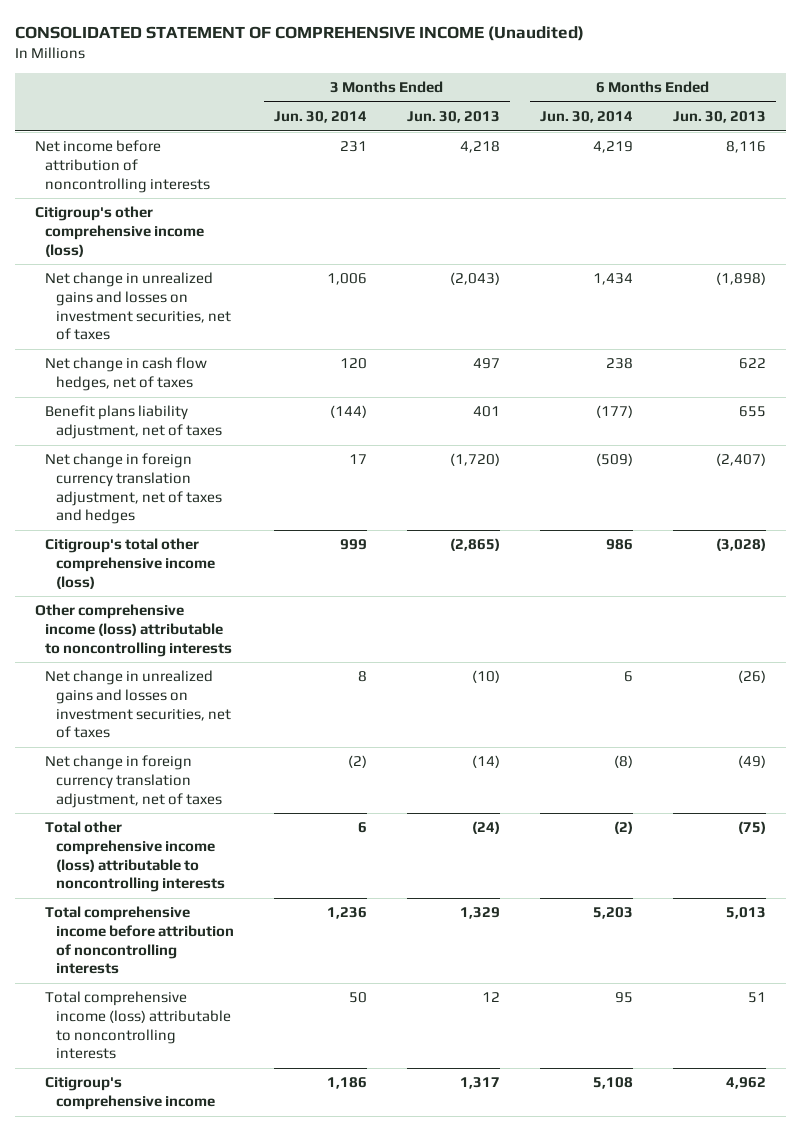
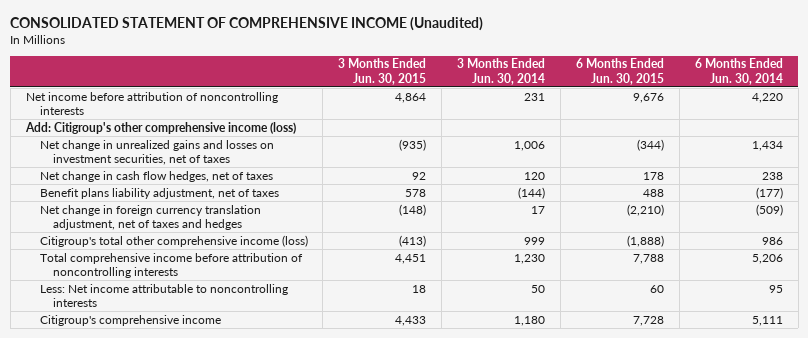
- | 3 Months Ended Jun. 30, 2014 | 3 Months Ended Jun. 30, 2013 | 6 Months Ended Jun. 30, 2014 | 6 Months Ended Jun. 30, 2013
+ | 3 Months Ended Jun. 30, 2015 | 3 Months Ended Jun. 30, 2014 | 6 Months Ended Jun. 30, 2015 | 6 Months Ended Jun. 30, 2014
- Net income before attribution of noncontrolling interests | 231 | 4,218 | 4,219 | 8,116
- Citigroup's other comprehensive income (loss)
+ Net income before attribution of noncontrolling interests | 4,864 | 231 | 9,676 | 4,220
+ Add: Citigroup's other comprehensive income (loss)
- Other comprehensive income (loss) attributable to noncontrolling interests
- Net change in unrealized gains and losses on investment securities, net of taxes | 8 | (10) | 6 | (26)
- Net change in foreign currency translation adjustment, net of taxes | (2) | (14) | (8) | (49)
- Total other comprehensive income (loss) attributable to noncontrolling interests | 6 | (24) | (2) | (75)
- Total comprehensive income before attribution of noncontrolling interests | 1,236 | 1,329 | 5,203 | 5,013
- Total comprehensive income (loss) attributable to noncontrolling interests | 50 | 12 | 95 | 51
- Citigroup's comprehensive income | 1,186 | 1,317 | 5,108 | 4,962
+ Total comprehensive income before attribution of noncontrolling interests | 4,451 | 1,230 | 7,788 | 5,206
+ Less: Net income attributable to noncontrolling interests | 18 | 50 | 60 | 95
+ Citigroup's comprehensive income | 4,433 | 1,180 | 7,728 | 5,111

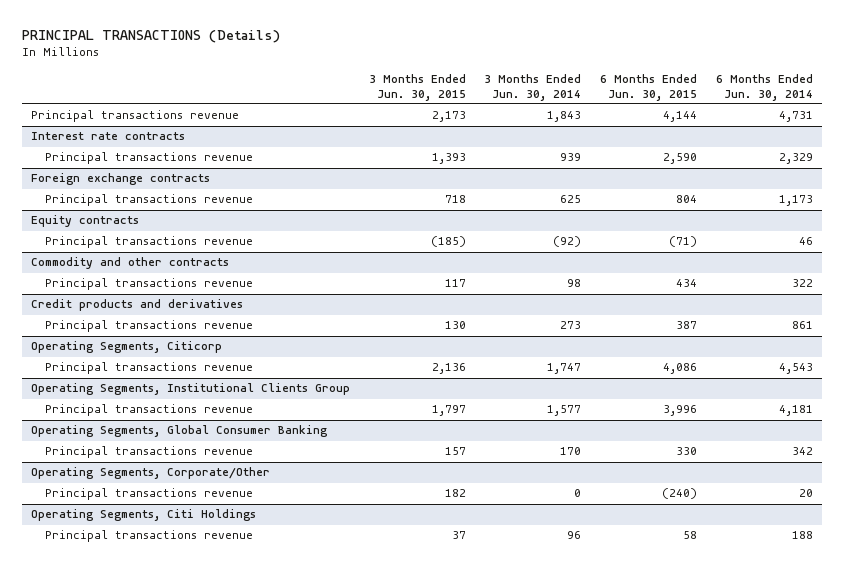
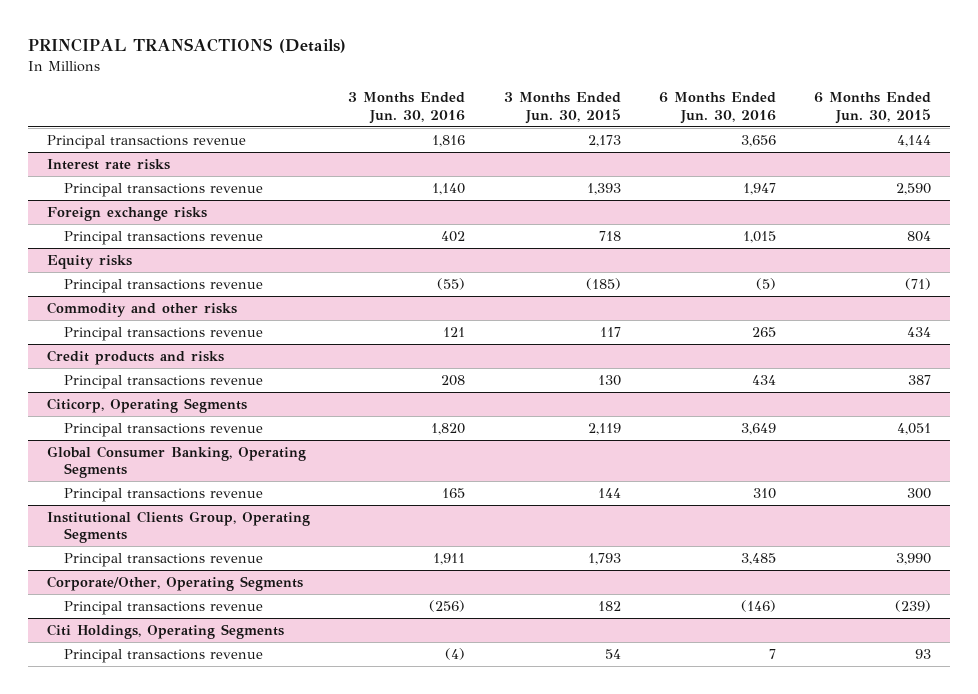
- | 3 Months Ended Jun. 30, 2015 | 3 Months Ended Jun. 30, 2014 | 6 Months Ended Jun. 30, 2015 | 6 Months Ended Jun. 30, 2014
+ | 3 Months Ended Jun. 30, 2016 | 3 Months Ended Jun. 30, 2015 | 6 Months Ended Jun. 30, 2016 | 6 Months Ended Jun. 30, 2015
- Interest rate contracts
+ Interest rate risks
- Foreign exchange contracts
+ Foreign exchange risks
- Equity contracts
+ Equity risks
- Commodity and other contracts
+ Commodity and other risks
- Credit products and derivatives
+ Credit products and risks
- Operating Segments, Citicorp
- Principal transactions revenue | 2,136 | 1,747 | 4,086 | 4,543
- Operating Segments, Institutional Clients Group
- Principal transactions revenue | 1,797 | 1,577 | 3,996 | 4,181
- Operating Segments, Global Consumer Banking
- Principal transactions revenue | 157 | 170 | 330 | 342
- Operating Segments, Corporate/Other
- Principal transactions revenue | 182 | 0 | (240) | 20
- Operating Segments, Citi Holdings
- Principal transactions revenue | 37 | 96 | 58 | 188
+ Citicorp, Operating Segments
+ Principal transactions revenue | 1,820 | 2,119 | 3,649 | 4,051
+ Global Consumer Banking, Operating Segments
+ Principal transactions revenue | 165 | 144 | 310 | 300
+ Institutional Clients Group, Operating Segments
+ Principal transactions revenue | 1,911 | 1,793 | 3,485 | 3,990
+ Corporate/Other, Operating Segments
+ Principal transactions revenue | (256) | 182 | (146) | (239)
+ Citi Holdings, Operating Segments
+ Principal transactions revenue | (4) | 54 | 7 | 93

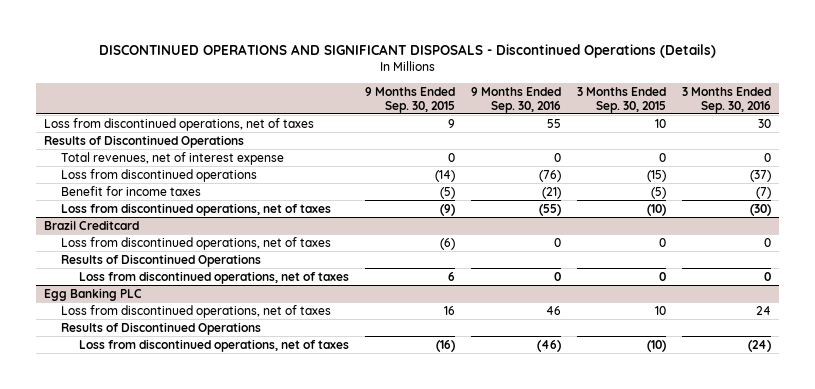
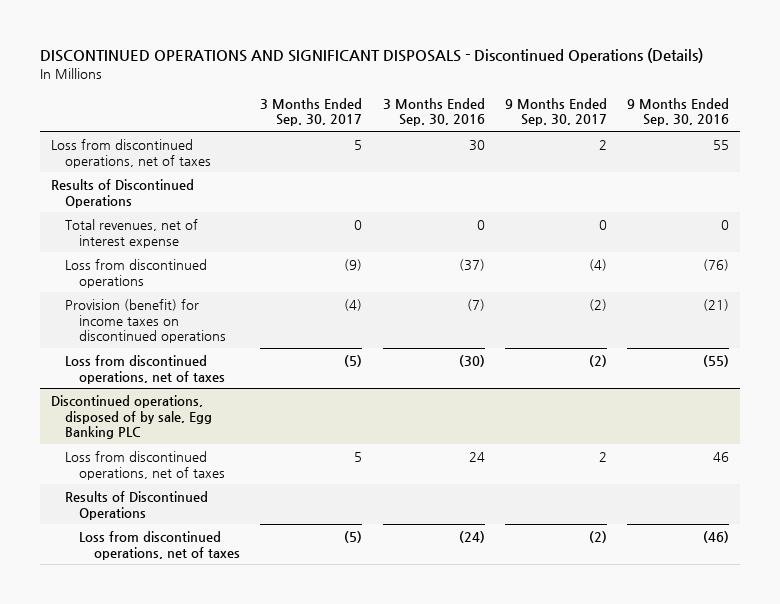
- | 9 Months Ended Sep. 30, 2015 | 9 Months Ended Sep. 30, 2016 | 3 Months Ended Sep. 30, 2015 | 3 Months Ended Sep. 30, 2016
+ | 3 Months Ended Sep. 30, 2017 | 3 Months Ended Sep. 30, 2016 | 9 Months Ended Sep. 30, 2017 | 9 Months Ended Sep. 30, 2016
- Benefit for income taxes | (5) | (21) | (5) | (7)
+ Provision (benefit) for income taxes on discontinued operations | (4) | (7) | (2) | (21)
- Brazil Creditcard
- Loss from discontinued operations, net of taxes | (6) | 0 | 0 | 0
- Results of Discontinued Operations
- Loss from discontinued operations, net of taxes | 6 | 0 | 0 | 0
- Egg Banking PLC
+ Discontinued operations, disposed of by sale, Egg Banking PLC

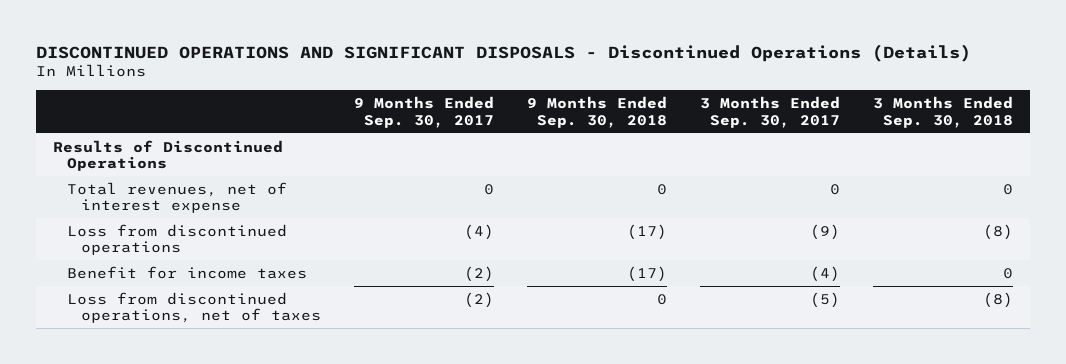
- | 3 Months Ended Sep. 30, 2017 | 3 Months Ended Sep. 30, 2016 | 9 Months Ended Sep. 30, 2017 | 9 Months Ended Sep. 30, 2016
+ | 9 Months Ended Sep. 30, 2017 | 9 Months Ended Sep. 30, 2018 | 3 Months Ended Sep. 30, 2017 | 3 Months Ended Sep. 30, 2018
- Loss from discontinued operations, net of taxes | 5 | 30 | 2 | 55
- Provision (benefit) for income taxes on discontinued operations | (4) | (7) | (2) | (21)
- Loss from discontinued operations, net of taxes | (5) | (30) | (2) | (55)
- Discontinued operations, disposed of by sale, Egg Banking PLC
- Loss from discontinued operations, net of taxes | 5 | 24 | 2 | 46
- Results of Discontinued Operations
+ Benefit for income taxes | (2) | (17) | (4) | 0

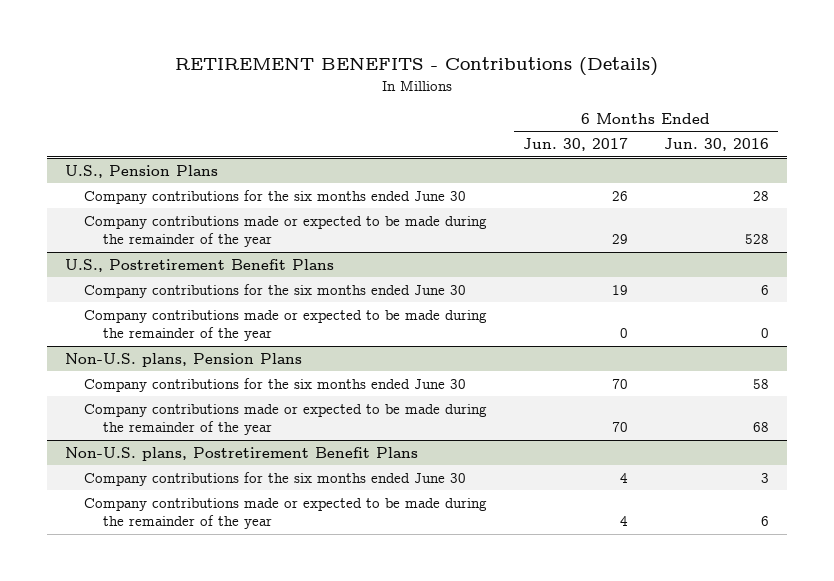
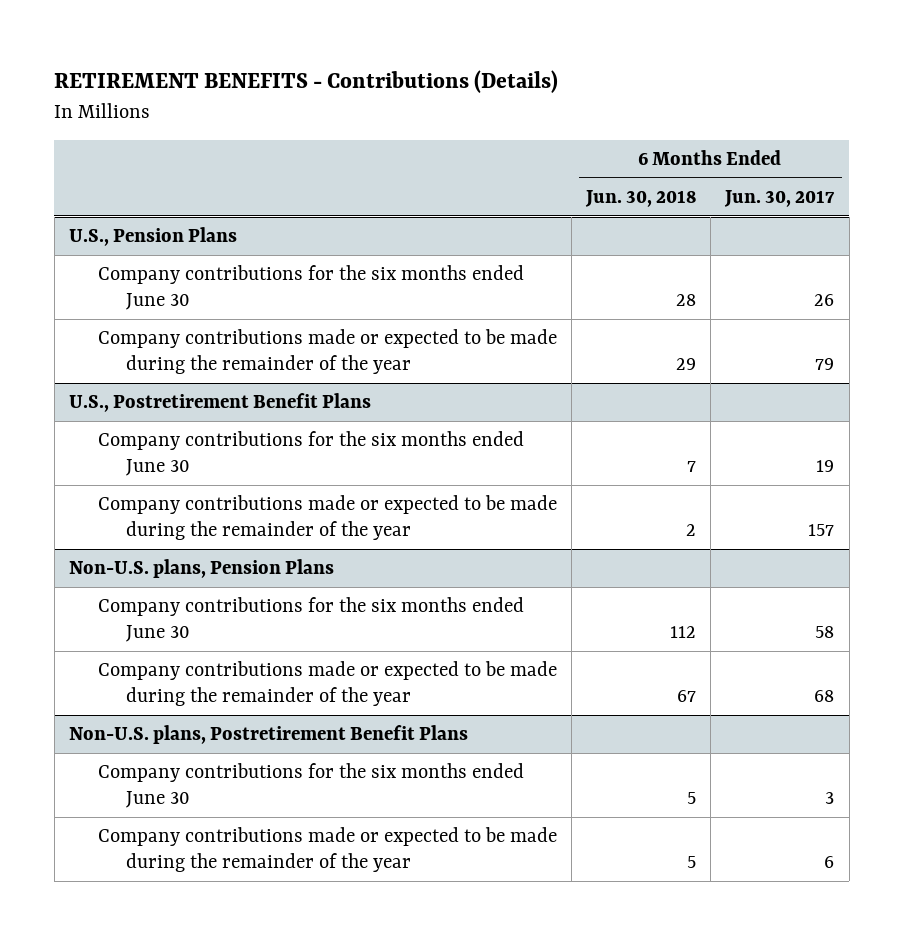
- | 6 Months Ended Jun. 30, 2017 | 6 Months Ended Jun. 30, 2016
+ | 6 Months Ended Jun. 30, 2018 | 6 Months Ended Jun. 30, 2017
@ U.S., Pension Plans
- Company contributions made or expected to be made during the remainder of the year | 29 | 528
+ Company contributions made or expected to be made during the remainder of the year | 29 | 79
@ U.S., Postretirement Benefit Plans
- Company contributions made or expected to be made during the remainder of the year | 0 | 0
+ Company contributions made or expected to be made during the remainder of the year | 2 | 157
@ Non-U.S. plans, Pension Plans
- Company contributions for the six months ended June 30 | 70 | 58
- Company contributions made or expected to be made during the remainder of the year | 70 | 68
+ Company contributions for the six months ended June 30 | 112 | 58
+ Company contributions made or expected to be made during the remainder of the year | 67 | 68
@ Non-U.S. plans, Postretirement Benefit Plans
- Company contributions for the six months ended June 30 | 4 | 3
- Company contributions made or expected to be made during the remainder of the year | 4 | 6
+ Company contributions for the six months ended June 30 | 5 | 3
+ Company contributions made or expected to be made during the remainder of the year | 5 | 6

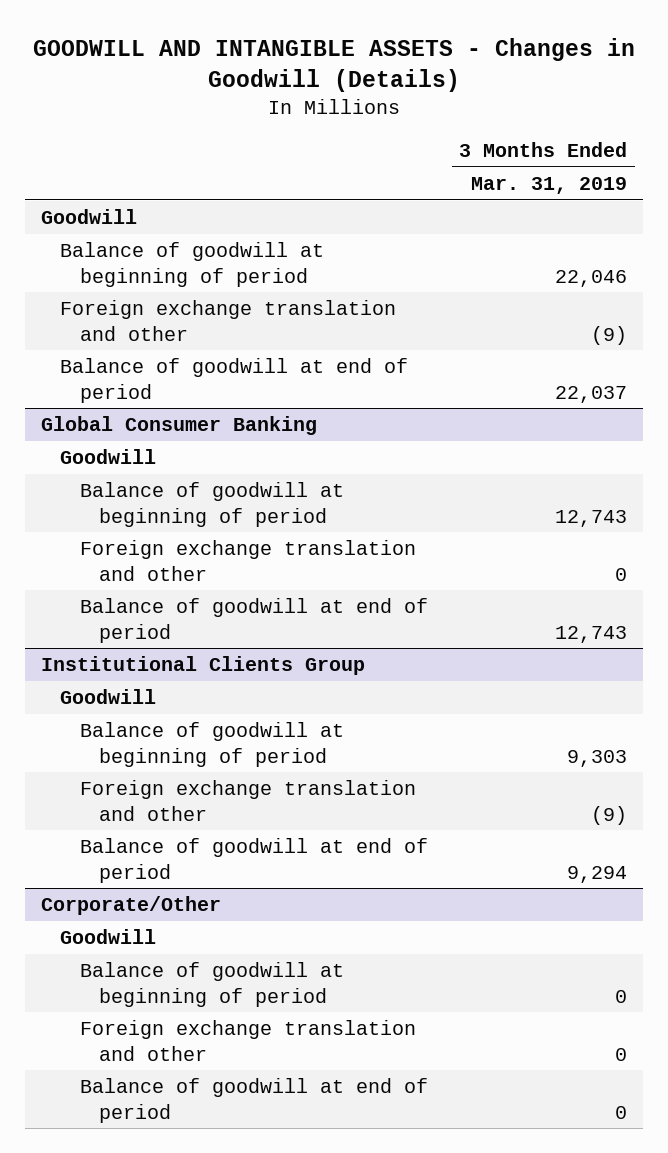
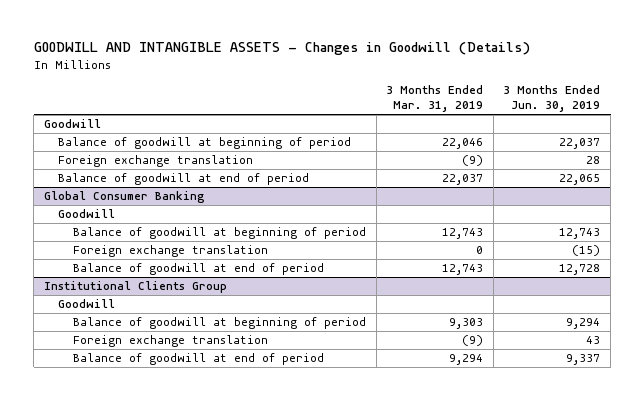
- | 3 Months Ended Mar. 31, 2019
+ | 3 Months Ended Mar. 31, 2019 | 3 Months Ended Jun. 30, 2019
- Foreign exchange translation and other | (9)
+ Foreign exchange translation | (9) | 28
@ Global Consumer Banking
- Foreign exchange translation and other | 0
+ Foreign exchange translation | 0 | (15)
@ Institutional Clients Group
- Foreign exchange translation and other | (9)
+ Foreign exchange translation | (9) | 43
- Corporate/Other
- Goodwill
- Balance of goodwill at beginning of period | 0
- Foreign exchange translation and other | 0
- Balance of goodwill at end of period | 0

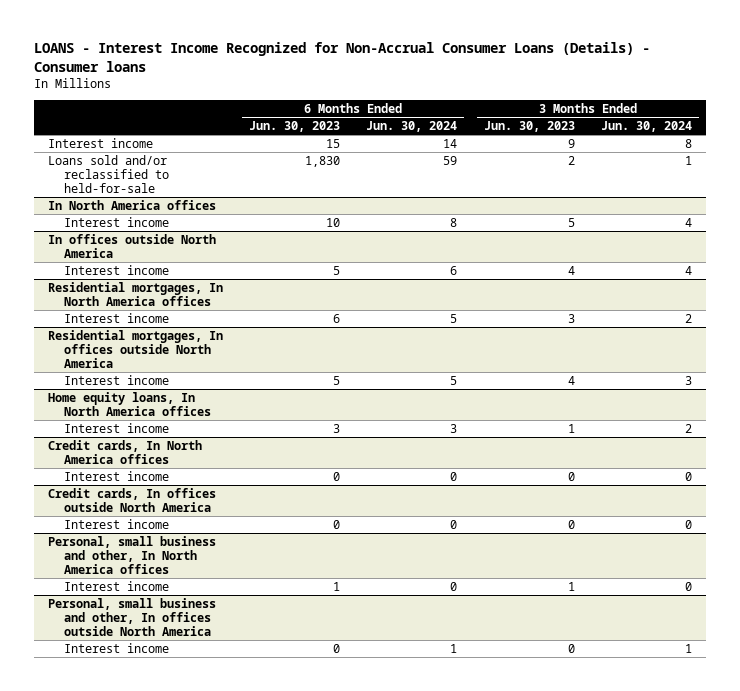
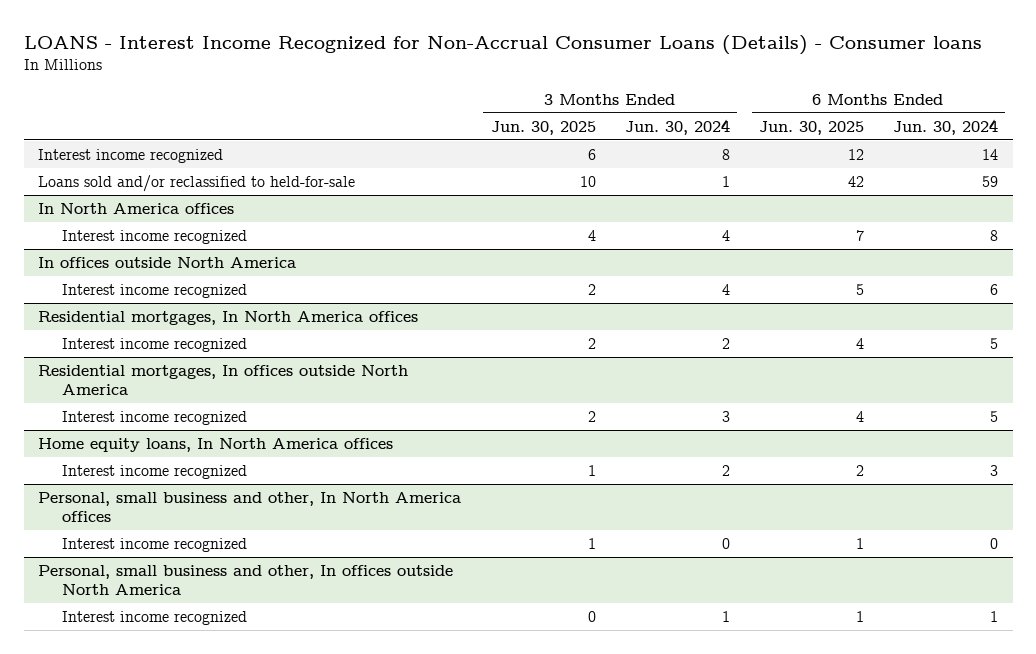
- | 6 Months Ended Jun. 30, 2023 | 6 Months Ended Jun. 30, 2024 | 3 Months Ended Jun. 30, 2023 | 3 Months Ended Jun. 30, 2024
+ | 3 Months Ended Jun. 30, 2025 | 3 Months Ended Jun. 30, 2024 | 6 Months Ended Jun. 30, 2025 | 6 Months Ended Jun. 30, 2024
- Interest income | 15 | 14 | 9 | 8
+ Interest income recognized | 6 | 8 | 12 | 14
@ In North America offices
- Interest income | 10 | 8 | 5 | 4
+ Interest income recognized | 4 | 4 | 7 | 8
@ In offices outside North America
- Interest income | 5 | 6 | 4 | 4
+ Interest income recognized | 2 | 4 | 5 | 6
@ Residential mortgages, In North America offices
- Interest income | 6 | 5 | 3 | 2
+ Interest income recognized | 2 | 2 | 4 | 5
@ Residential mortgages, In offices outside North America
- Interest income | 5 | 5 | 4 | 3
+ Interest income recognized | 2 | 3 | 4 | 5
@ Home equity loans, In North America offices
- Interest income | 3 | 3 | 1 | 2
- Credit cards, In North America offices
- Interest income | 0 | 0 | 0 | 0
- Credit cards, In offices outside North America
- Interest income | 0 | 0 | 0 | 0
@ Home equity loans, In North America offices
+ Interest income recognized | 1 | 2 | 2 | 3
@ Personal, small business and other, In North America offices
- Interest income | 1 | 0 | 1 | 0
+ Interest income recognized | 1 | 0 | 1 | 0
@ Personal, small business and other, In offices outside North America
- Interest income | 0 | 1 | 0 | 1
+ Interest income recognized | 0 | 1 | 1 | 1

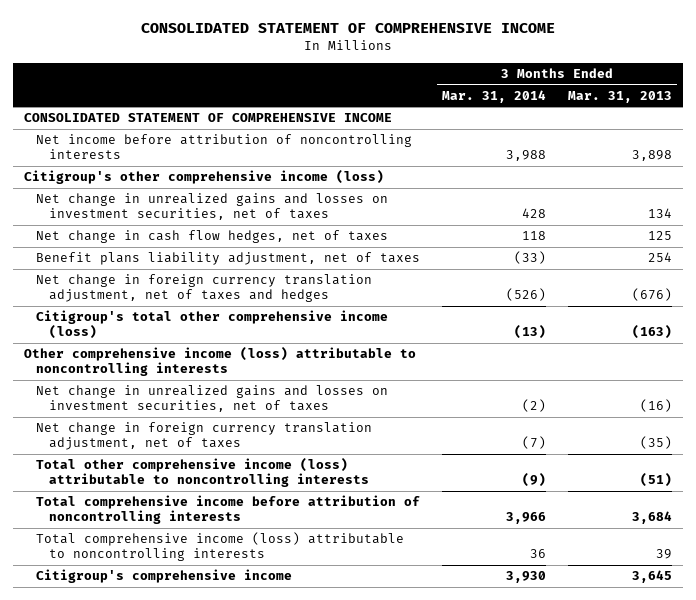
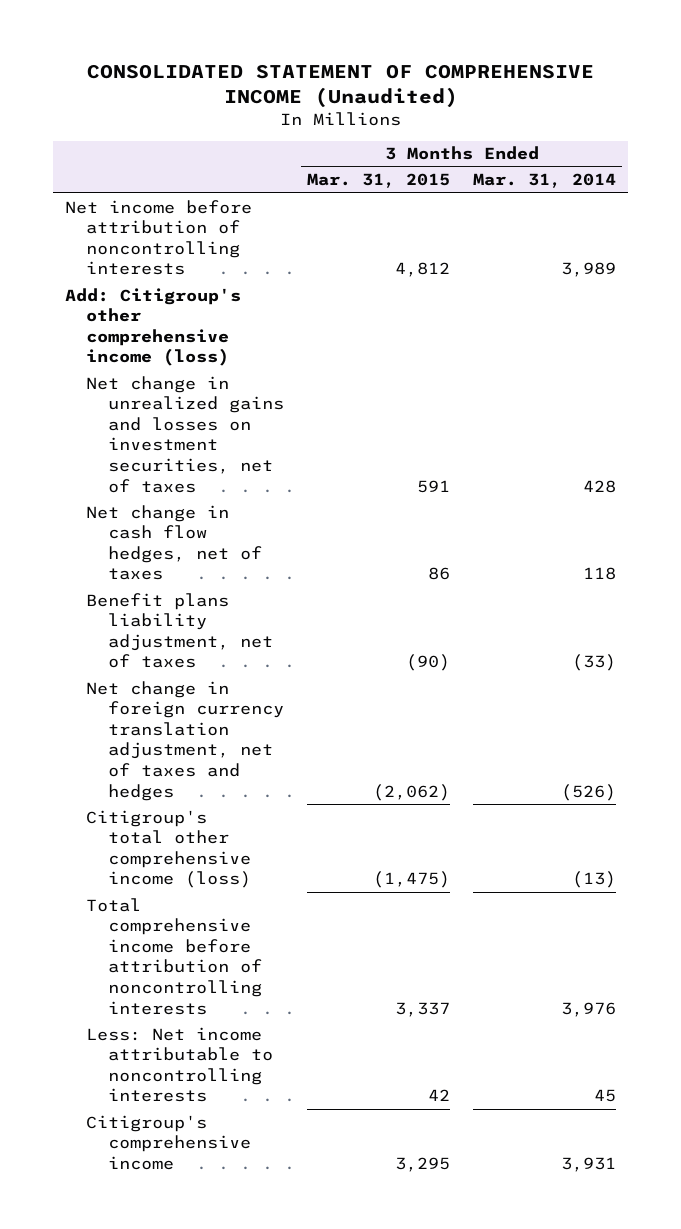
- CONSOLIDATED STATEMENT OF COMPREHENSIVE INCOME
+ CONSOLIDATED STATEMENT OF COMPREHENSIVE INCOME (Unaudited)
- | 3 Months Ended Mar. 31, 2014 | 3 Months Ended Mar. 31, 2013
+ | 3 Months Ended Mar. 31, 2015 | 3 Months Ended Mar. 31, 2014
- CONSOLIDATED STATEMENT OF COMPREHENSIVE INCOME
- Net income before attribution of noncontrolling interests | 3,988 | 3,898
- Citigroup's other comprehensive income (loss)
+ Net income before attribution of noncontrolling interests | 4,812 | 3,989
+ Add: Citigroup's other comprehensive income (loss)
- Other comprehensive income (loss) attributable to noncontrolling interests
- Net change in unrealized gains and losses on investment securities, net of taxes | (2) | (16)
- Net change in foreign currency translation adjustment, net of taxes | (7) | (35)
- Total other comprehensive income (loss) attributable to noncontrolling interests | (9) | (51)
- Total comprehensive income before attribution of noncontrolling interests | 3,966 | 3,684
- Total comprehensive income (loss) attributable to noncontrolling interests | 36 | 39
- Citigroup's comprehensive income | 3,930 | 3,645
+ Total comprehensive income before attribution of noncontrolling interests | 3,337 | 3,976
+ Less: Net income attributable to noncontrolling interests | 42 | 45
+ Citigroup's comprehensive income | 3,295 | 3,931

